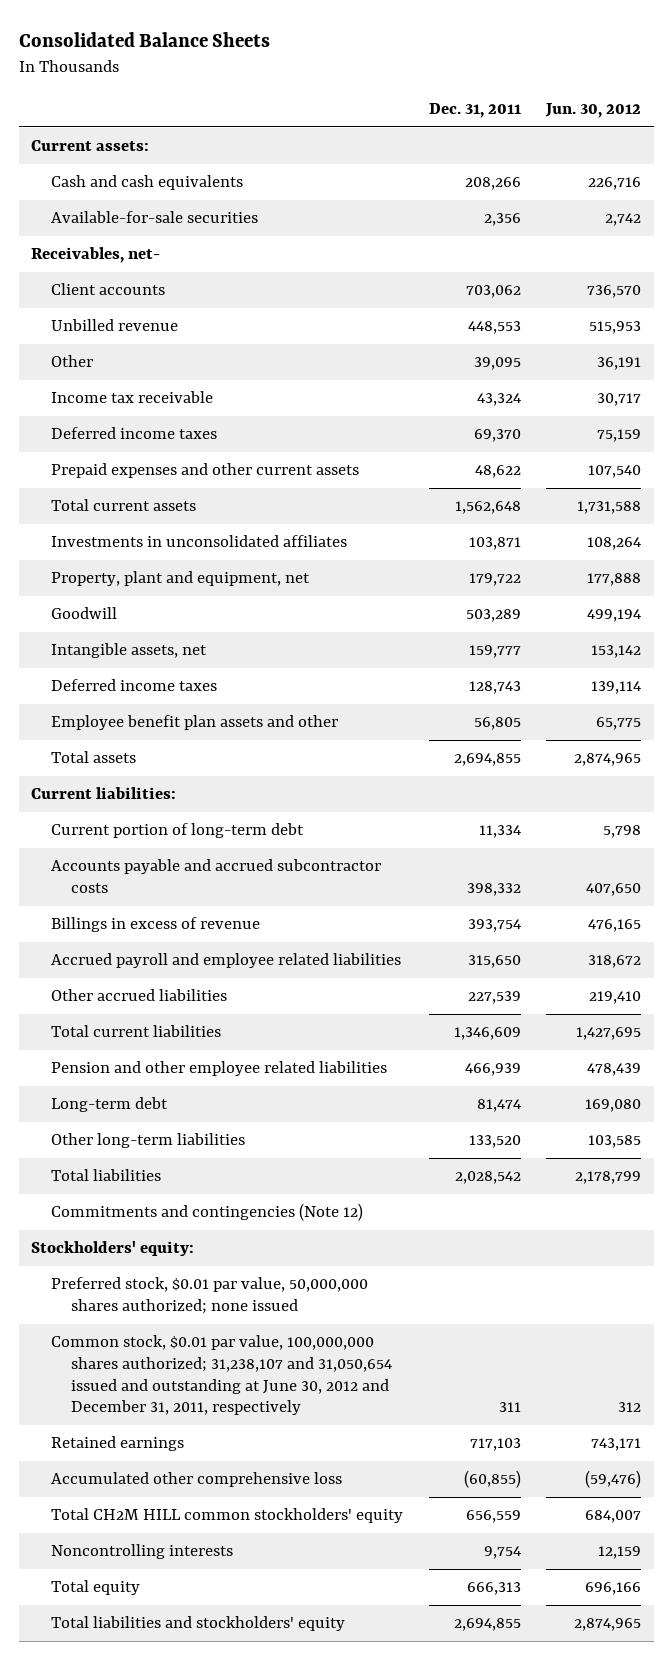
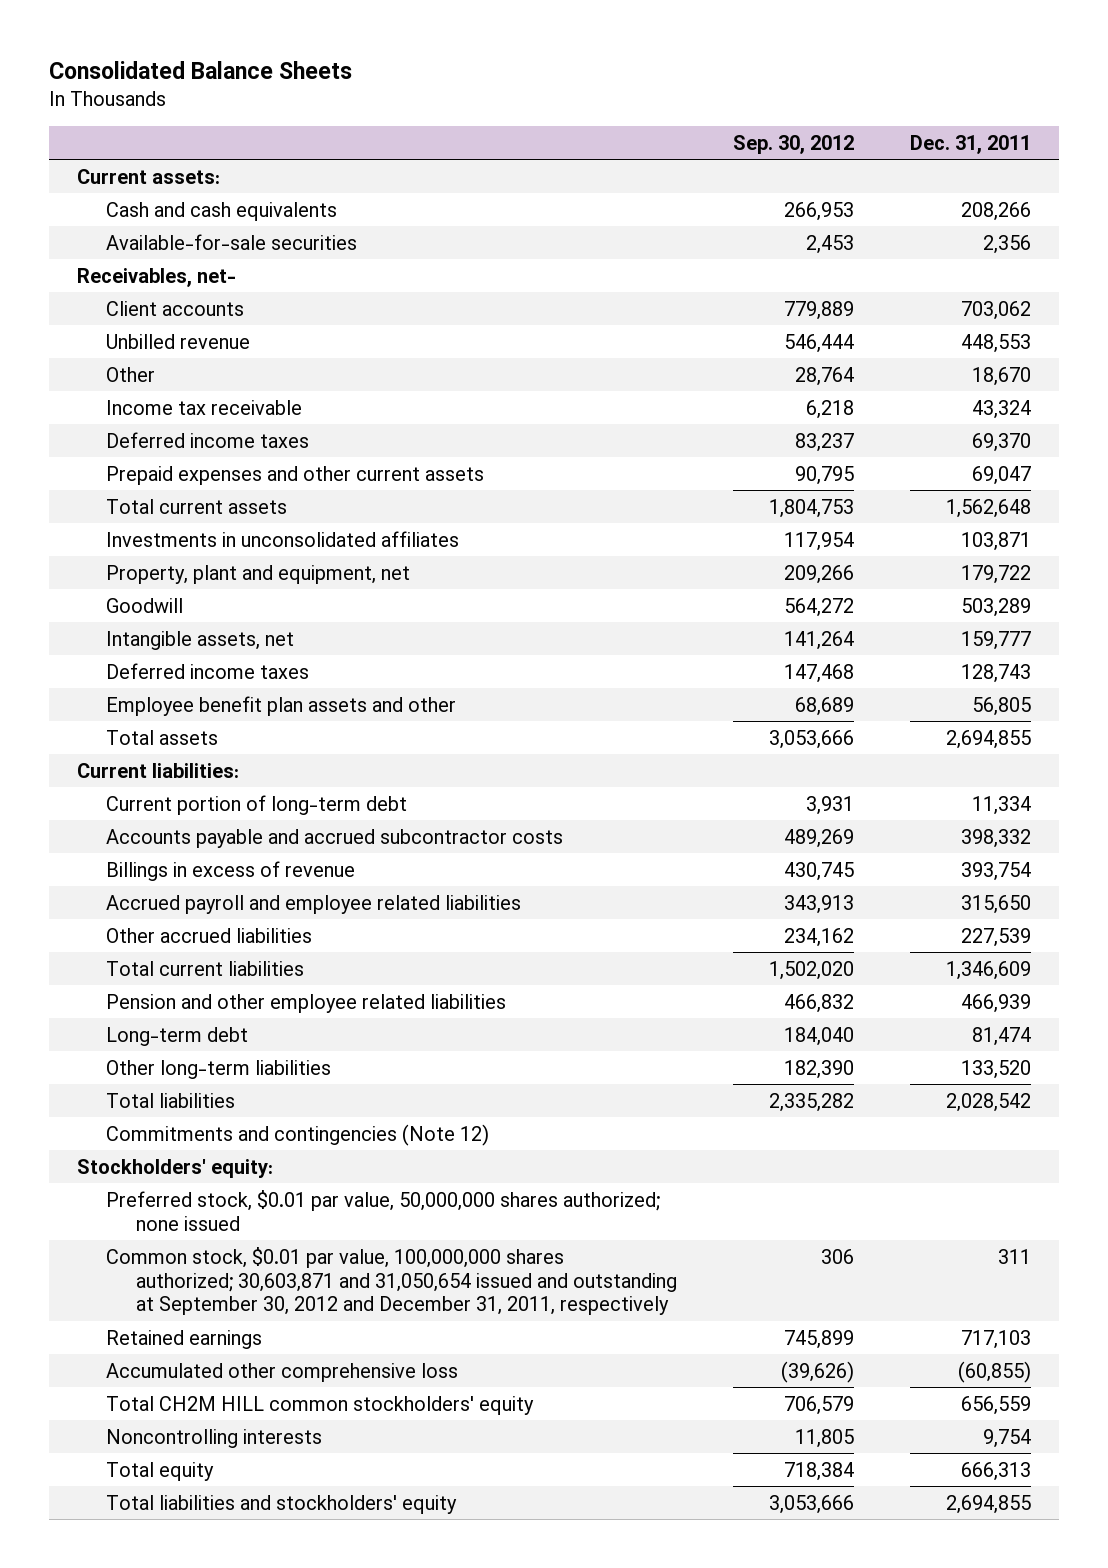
- | Dec. 31, 2011 | Jun. 30, 2012
+ | Sep. 30, 2012 | Dec. 31, 2011
- Other | 39,095 | 36,191
+ Other | 28,764 | 18,670
- Prepaid expenses and other current assets | 48,622 | 107,540
+ Prepaid expenses and other current assets | 90,795 | 69,047
- Common stock, $0.01 par value, 100,000,000 shares authorized; 31,238,107 and 31,050,654 issued and outstanding at June 30, 2012 and December 31, 2011, respectively | 311 | 312
+ Common stock, $0.01 par value, 100,000,000 shares authorized; 30,603,871 and 31,050,654 issued and outstanding at September 30, 2012 and December 31, 2011, respectively | 306 | 311

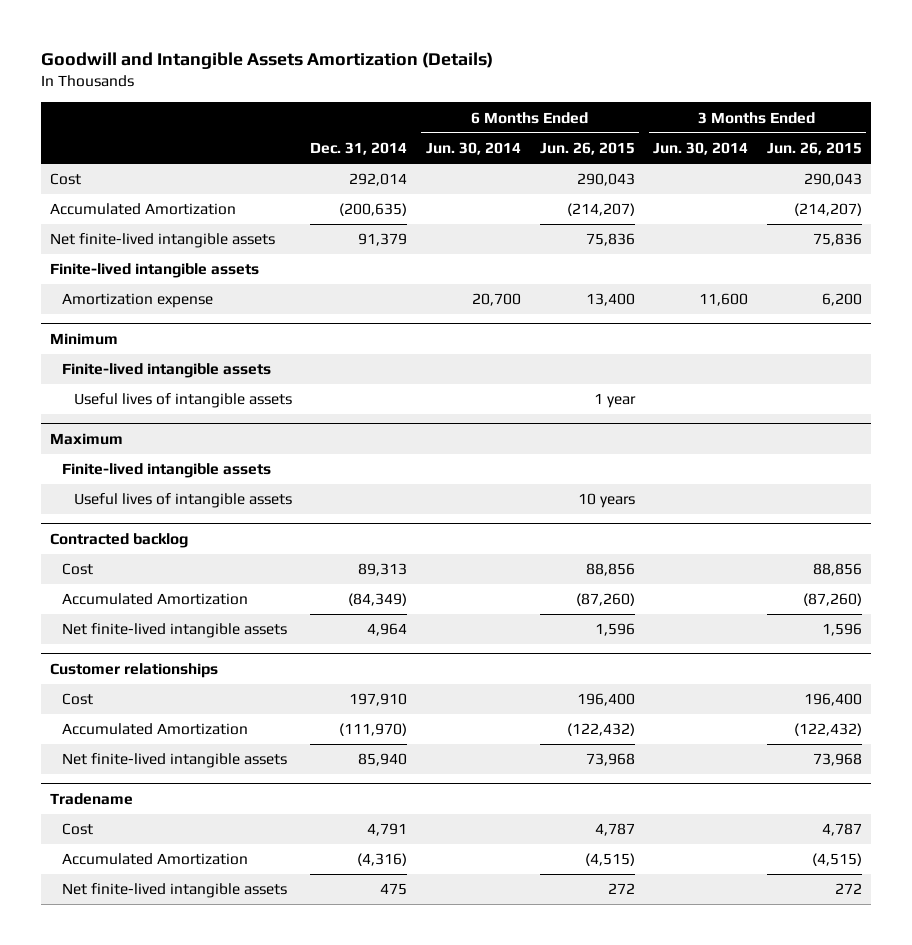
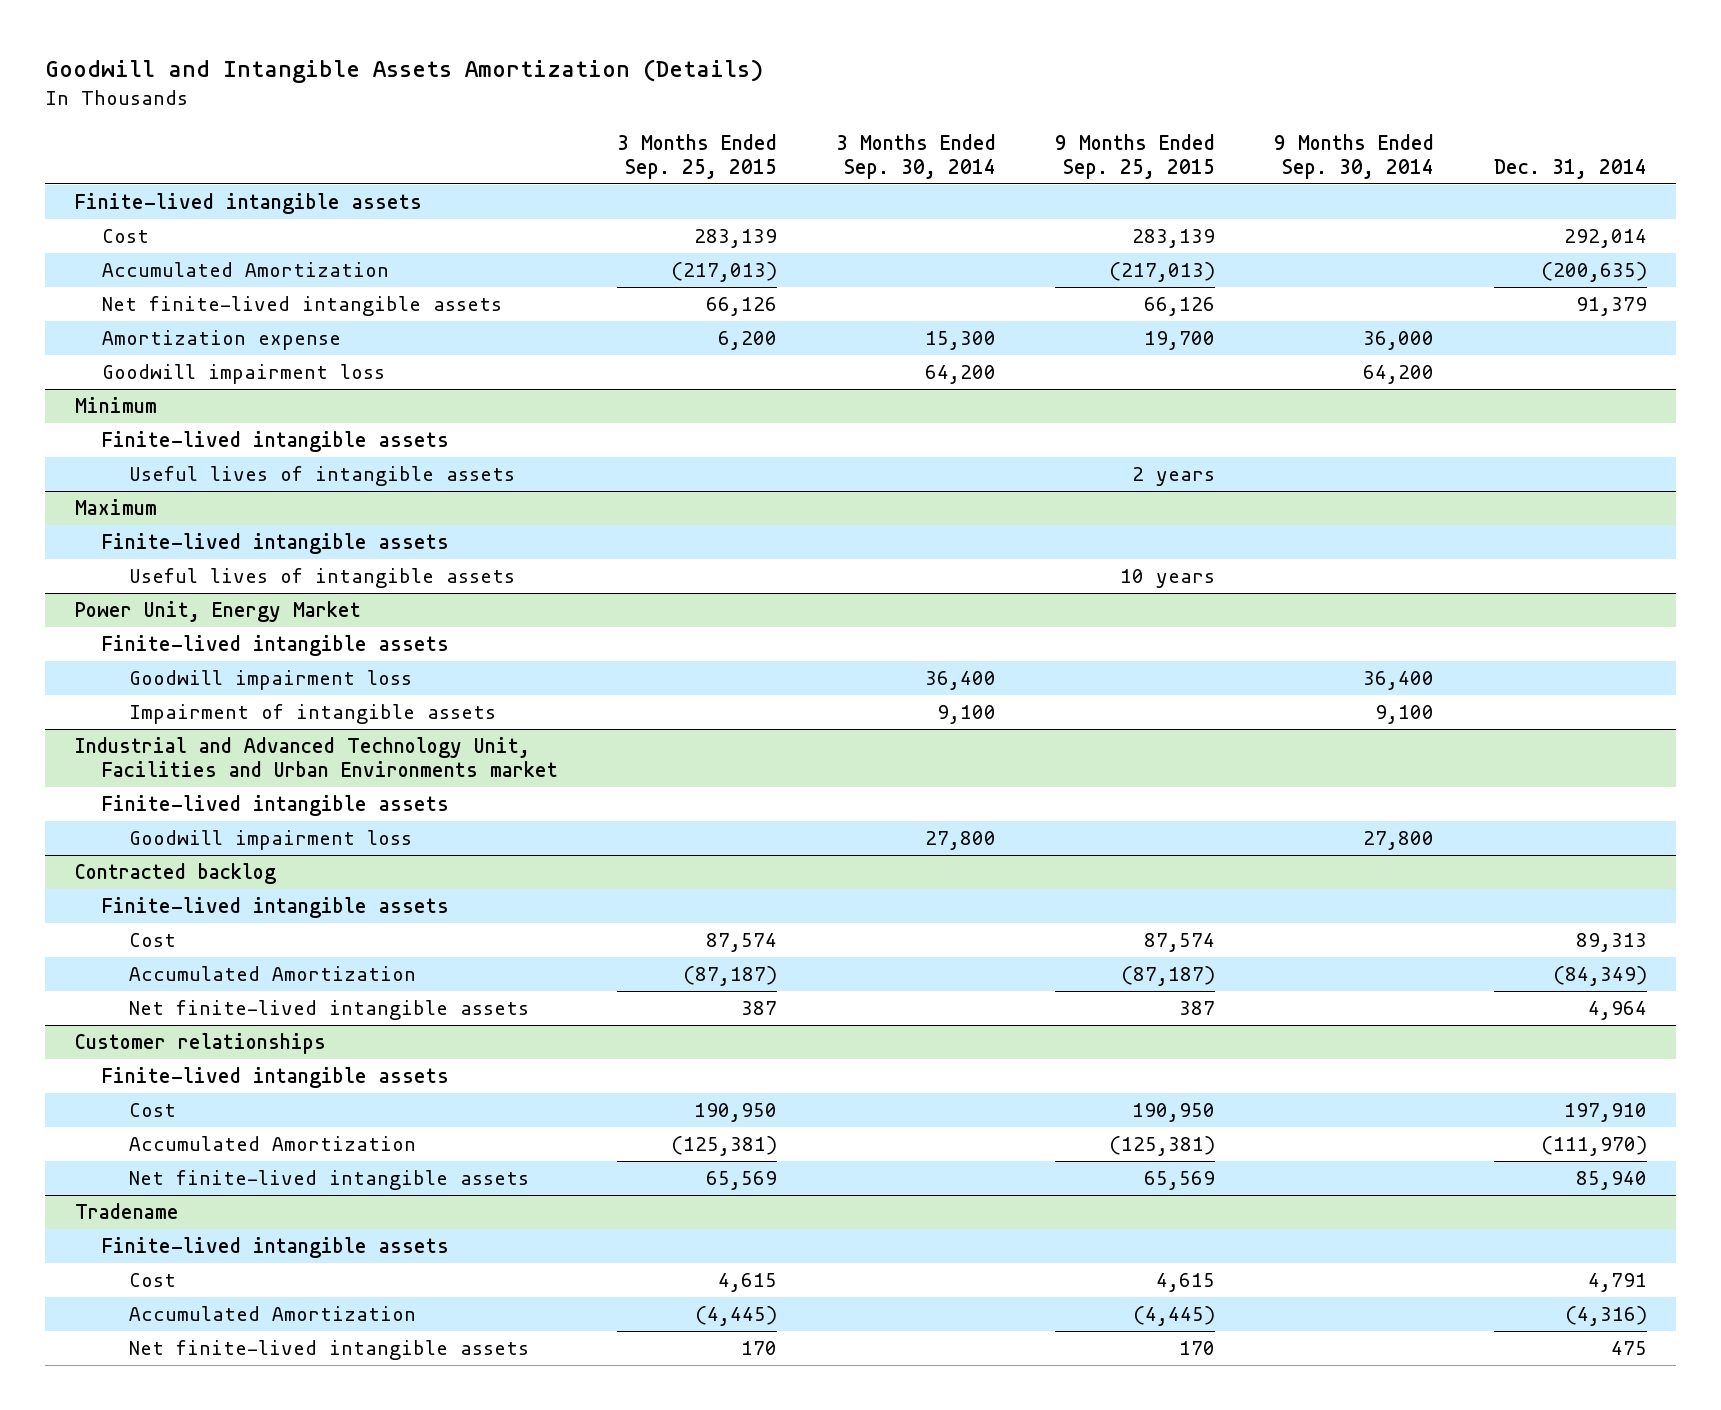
- | Dec. 31, 2014 | 6 Months Ended Jun. 30, 2014 | 6 Months Ended Jun. 26, 2015 | 3 Months Ended Jun. 30, 2014 | 3 Months Ended Jun. 26, 2015
+ | 3 Months Ended Sep. 25, 2015 | 3 Months Ended Sep. 30, 2014 | 9 Months Ended Sep. 25, 2015 | 9 Months Ended Sep. 30, 2014 | Dec. 31, 2014
moved up: Finite-lived intangible assets
+ Goodwill impairment loss | | 64,200 | | 64,200 |
+ Power Unit, Energy Market
+ Finite-lived intangible assets
+ Goodwill impairment loss | | 36,400 | | 36,400 |
+ Impairment of intangible assets | | 9,100 | | 9,100 |
+ Industrial and Advanced Technology Unit, Facilities and Urban Environments market
+ Finite-lived intangible assets
+ Goodwill impairment loss | | 27,800 | | 27,800 |
@ Contracted backlog
+ Finite-lived intangible assets
@ Customer relationships
+ Finite-lived intangible assets
@ Tradename
+ Finite-lived intangible assets

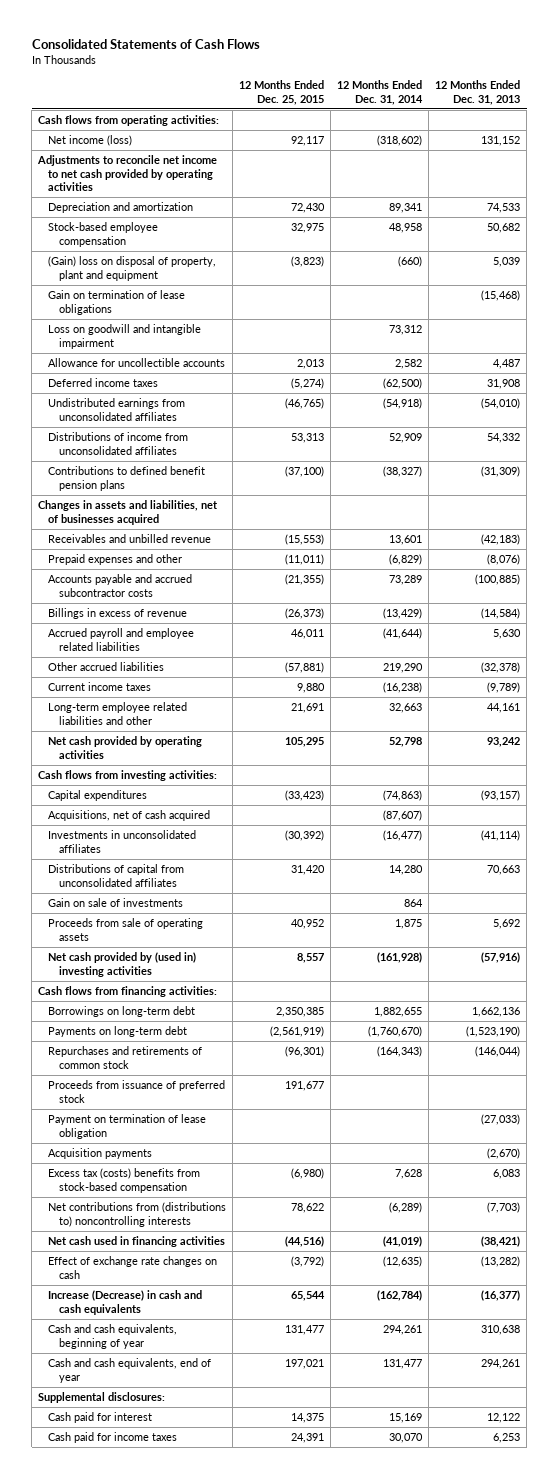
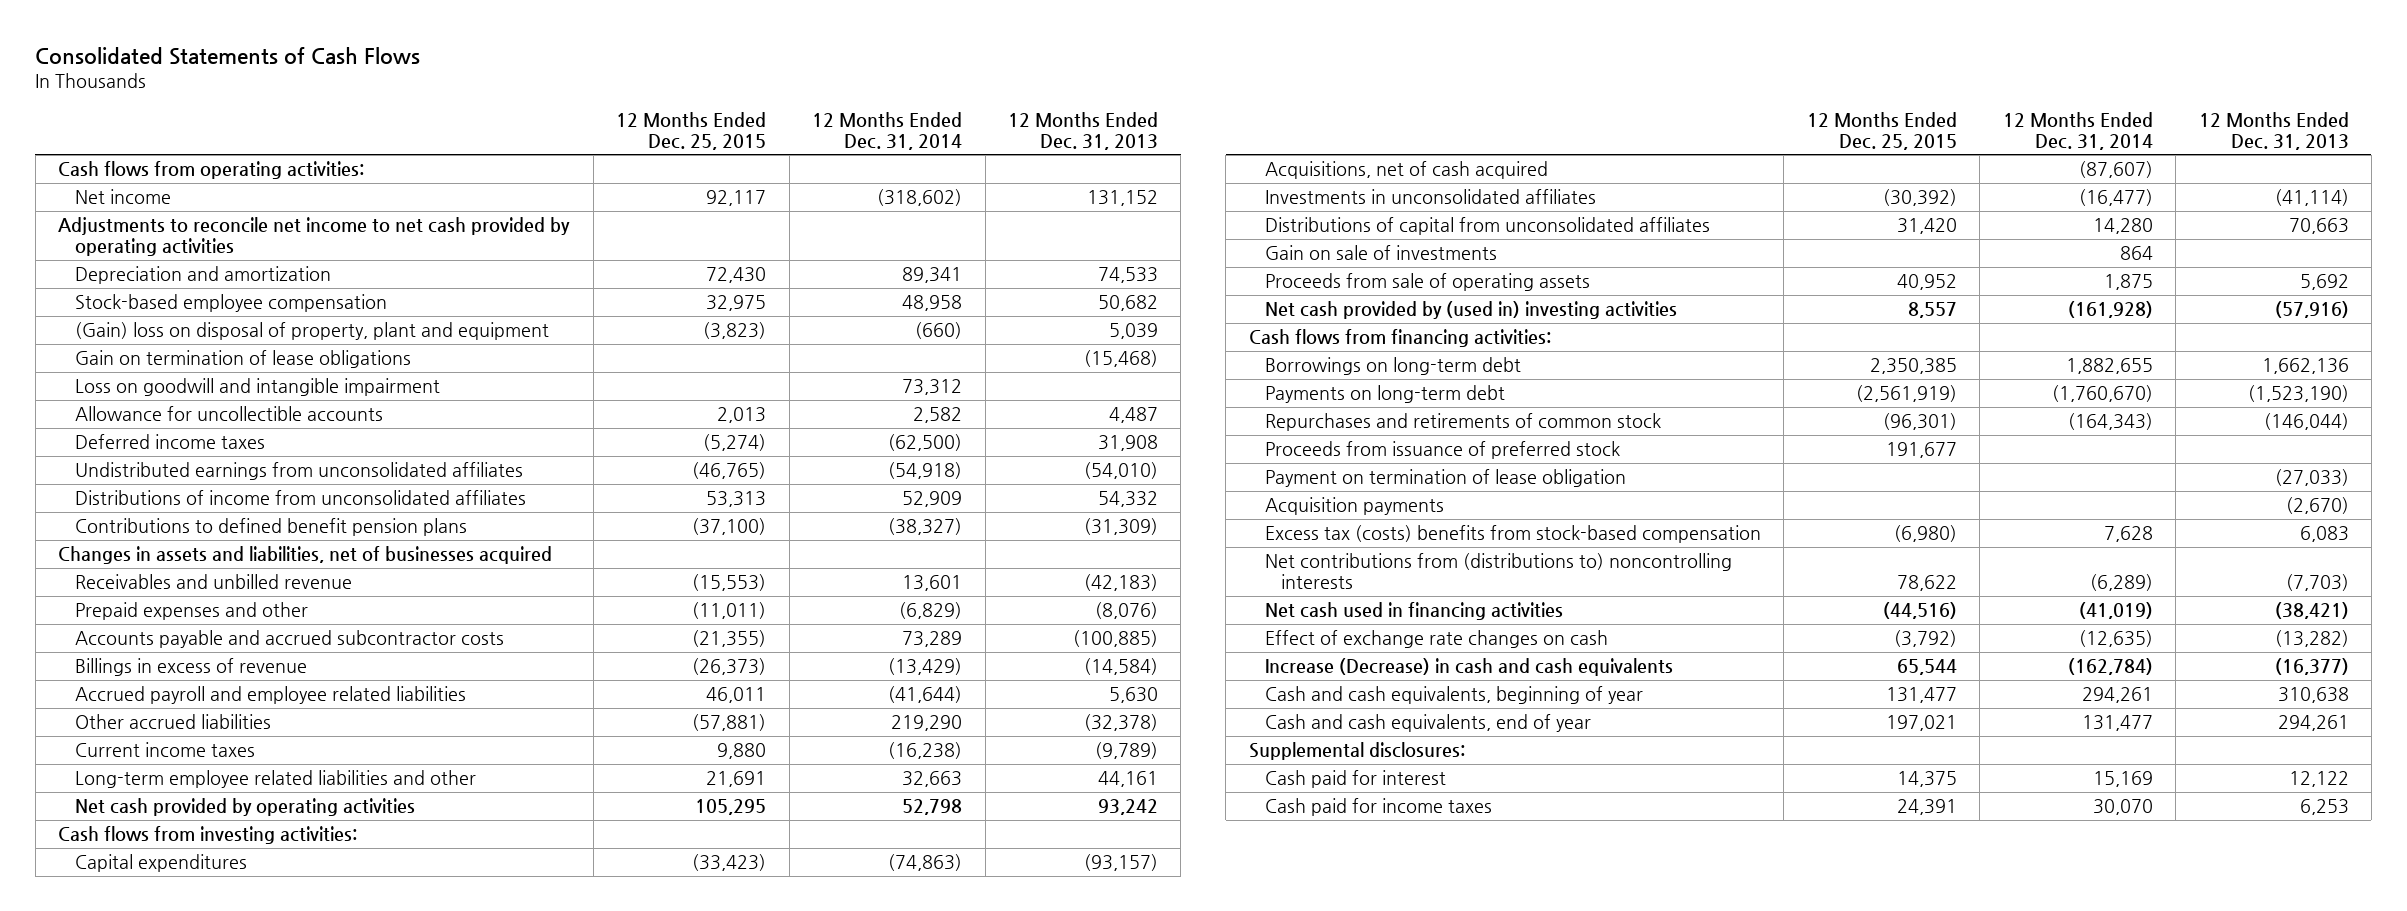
- Net income (loss) | 92,117 | (318,602) | 131,152
+ Net income | 92,117 | (318,602) | 131,152

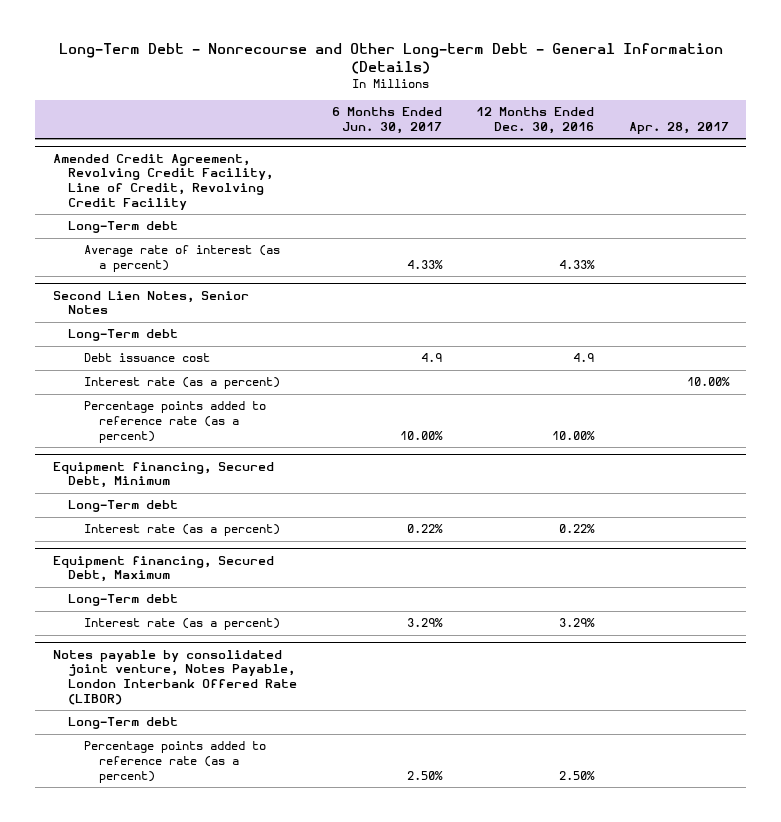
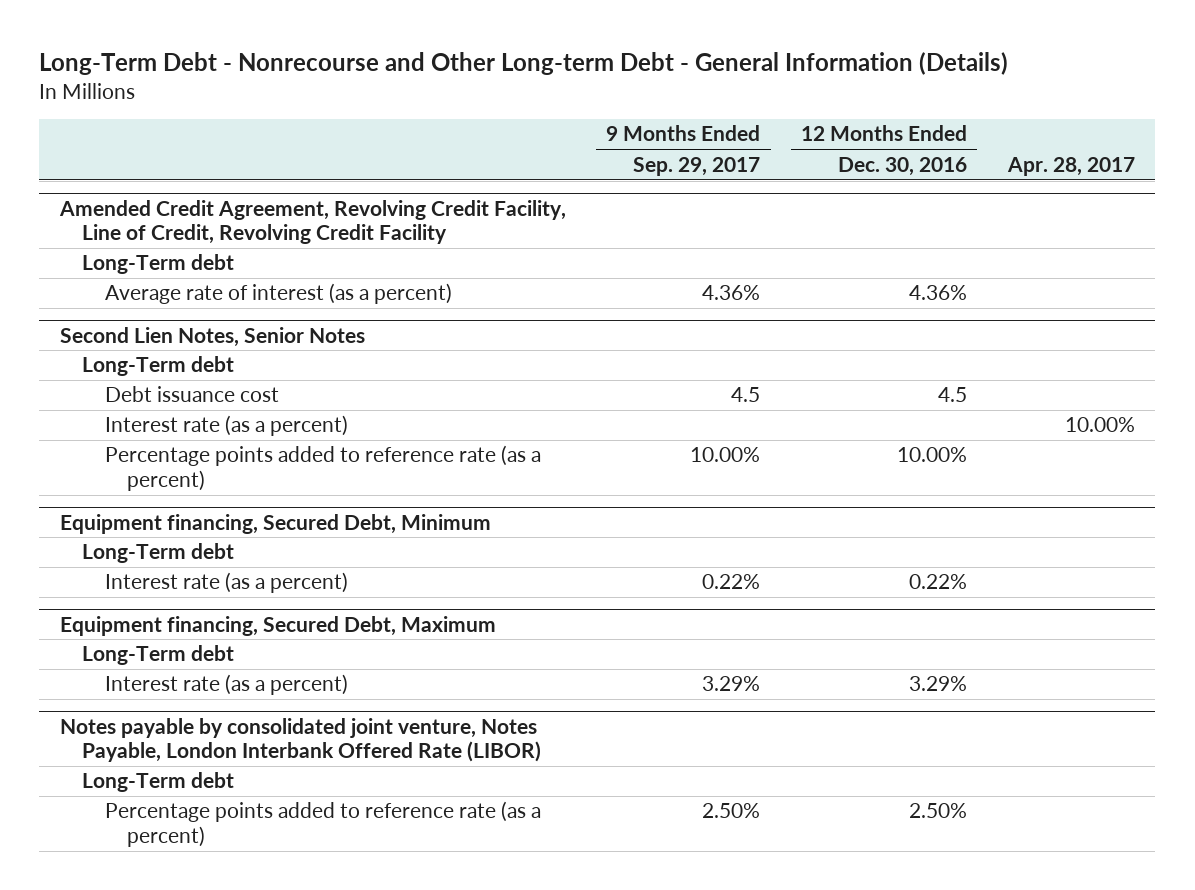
- | 6 Months Ended Jun. 30, 2017 | 12 Months Ended Dec. 30, 2016 | Apr. 28, 2017
+ | 9 Months Ended Sep. 29, 2017 | 12 Months Ended Dec. 30, 2016 | Apr. 28, 2017
@ Amended Credit Agreement, Revolving Credit Facility, Line of Credit, Revolving Credit Facility
- Average rate of interest (as a percent) | 4.33% | 4.33% |
+ Average rate of interest (as a percent) | 4.36% | 4.36% |
@ Second Lien Notes, Senior Notes
- Debt issuance cost | 4.9 | 4.9 |
+ Debt issuance cost | 4.5 | 4.5 |

